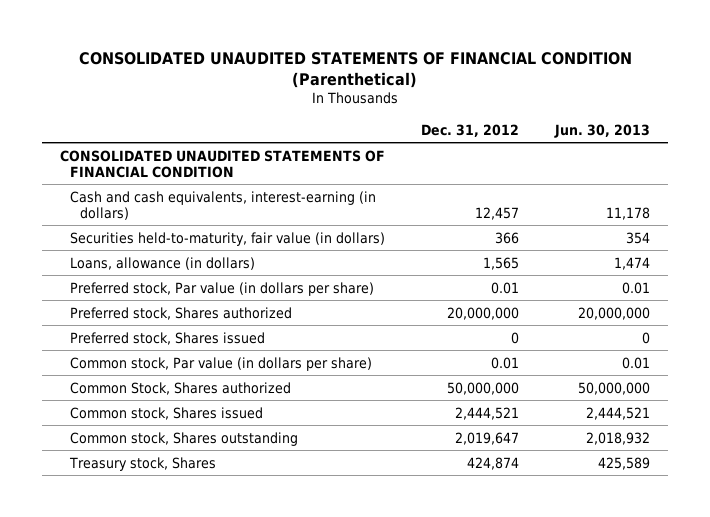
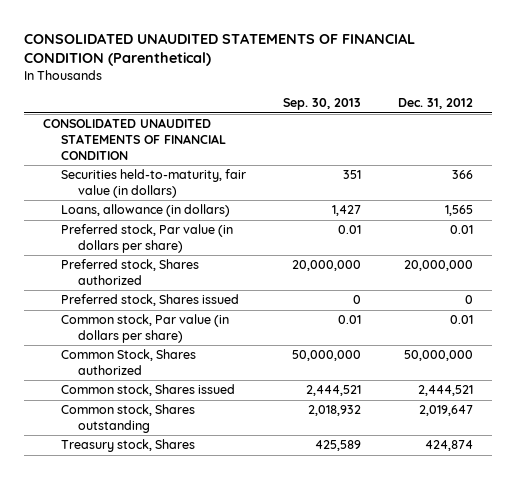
- | Dec. 31, 2012 | Jun. 30, 2013
+ | Sep. 30, 2013 | Dec. 31, 2012
- Cash and cash equivalents, interest-earning (in dollars) | 12,457 | 11,178

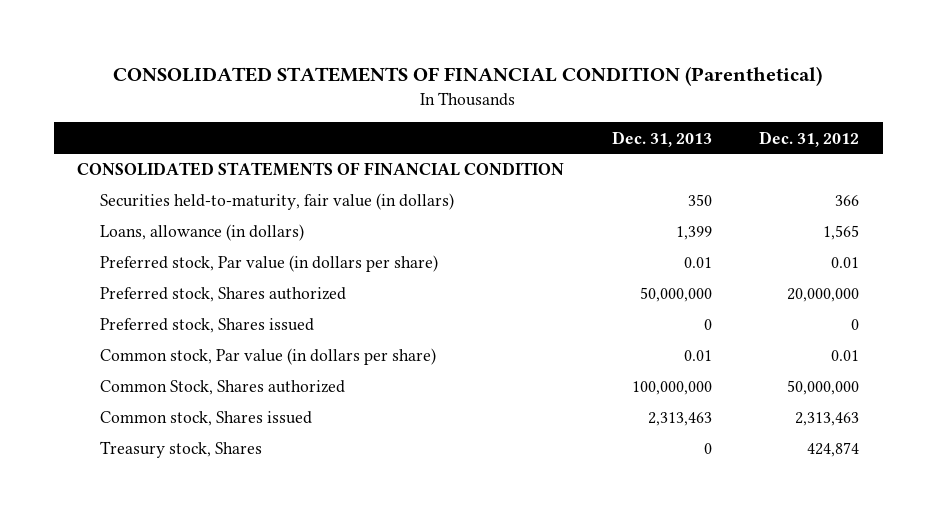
- CONSOLIDATED UNAUDITED STATEMENTS OF FINANCIAL CONDITION (Parenthetical)
+ CONSOLIDATED STATEMENTS OF FINANCIAL CONDITION (Parenthetical)
- | Sep. 30, 2013 | Dec. 31, 2012
+ | Dec. 31, 2013 | Dec. 31, 2012
- CONSOLIDATED UNAUDITED STATEMENTS OF FINANCIAL CONDITION
+ CONSOLIDATED STATEMENTS OF FINANCIAL CONDITION
- Common stock, Shares issued | 2,444,521 | 2,444,521
- Common stock, Shares outstanding | 2,018,932 | 2,019,647
+ Common stock, Shares issued | 2,313,463 | 2,313,463

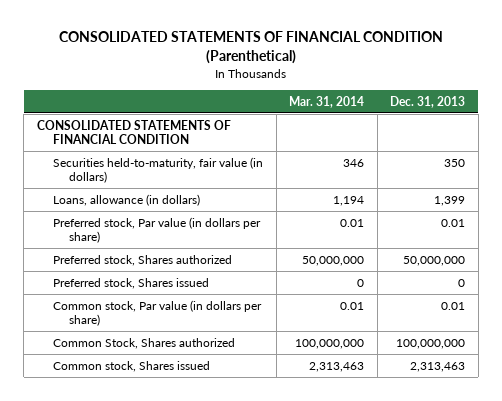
- | Dec. 31, 2013 | Dec. 31, 2012
+ | Mar. 31, 2014 | Dec. 31, 2013
- Treasury stock, Shares | 0 | 424,874

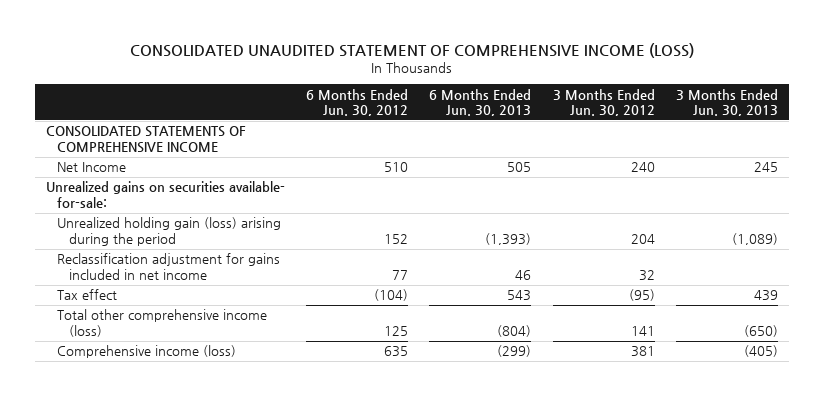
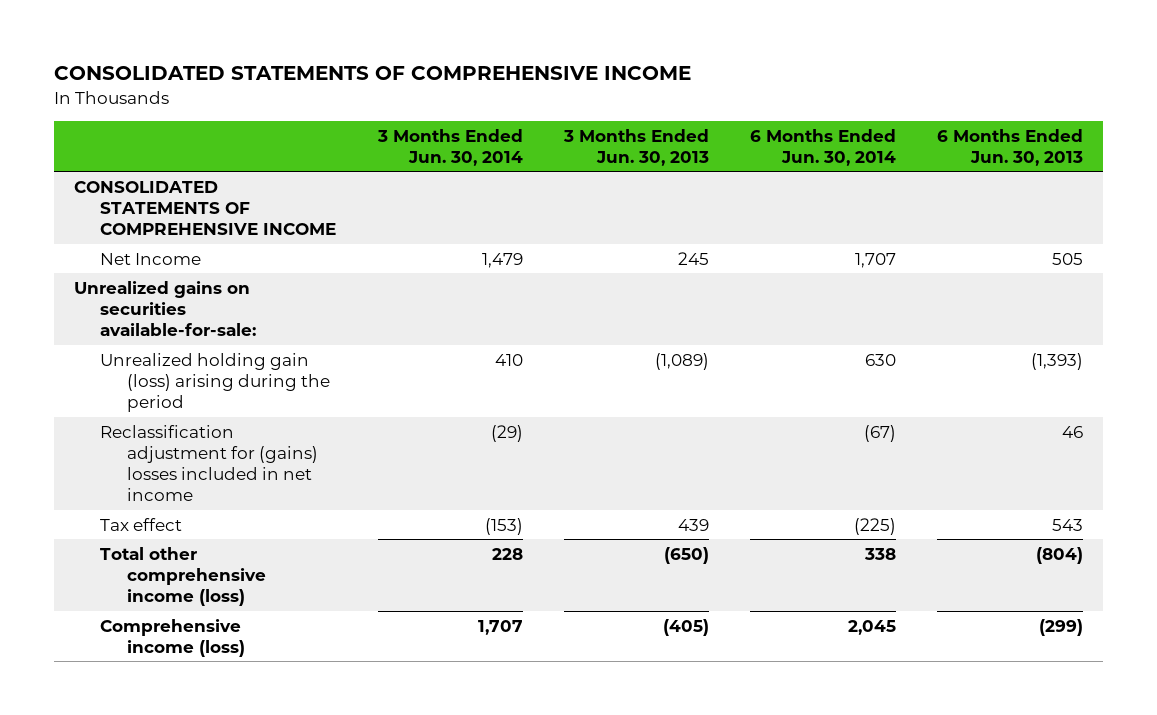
- CONSOLIDATED UNAUDITED STATEMENT OF COMPREHENSIVE INCOME (LOSS)
+ CONSOLIDATED STATEMENTS OF COMPREHENSIVE INCOME
- | 6 Months Ended Jun. 30, 2012 | 6 Months Ended Jun. 30, 2013 | 3 Months Ended Jun. 30, 2012 | 3 Months Ended Jun. 30, 2013
+ | 3 Months Ended Jun. 30, 2014 | 3 Months Ended Jun. 30, 2013 | 6 Months Ended Jun. 30, 2014 | 6 Months Ended Jun. 30, 2013
- Unrealized gains on securities available- for-sale:
+ Unrealized gains on securities available-for-sale:
- Reclassification adjustment for gains included in net income | 77 | 46 | 32 |
+ Reclassification adjustment for (gains) losses included in net income | (29) | | (67) | 46

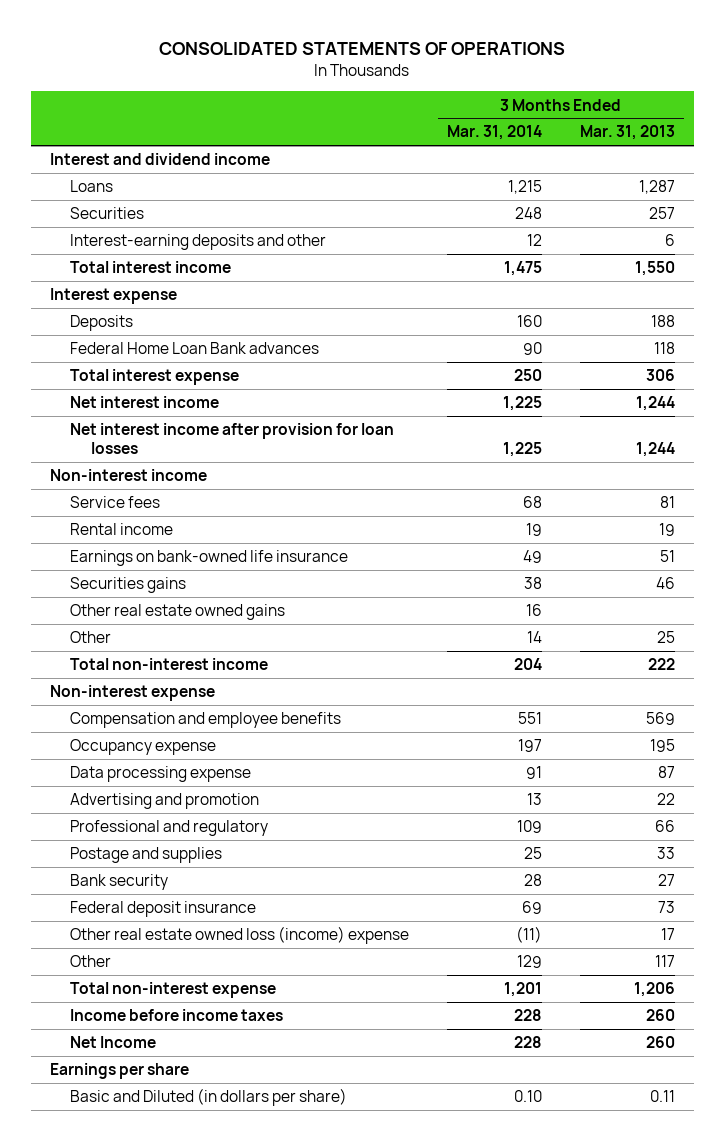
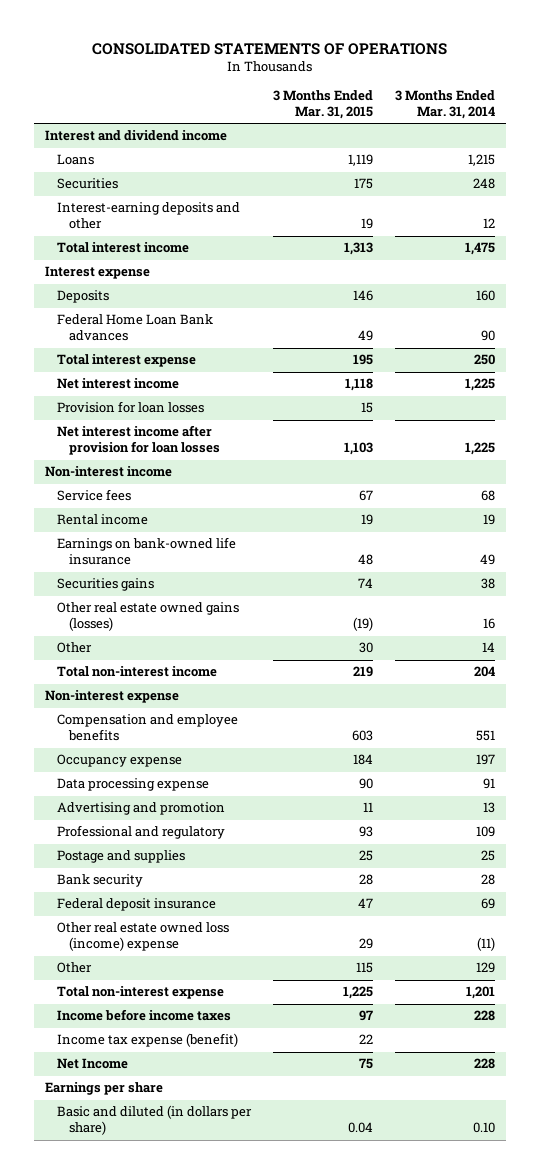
- | 3 Months Ended Mar. 31, 2014 | 3 Months Ended Mar. 31, 2013
+ | 3 Months Ended Mar. 31, 2015 | 3 Months Ended Mar. 31, 2014
+ Provision for loan losses | 15 |
- Other real estate owned gains | 16 |
+ Other real estate owned gains (losses) | (19) | 16
+ Income tax expense (benefit) | 22 |
- Basic and Diluted (in dollars per share) | 0.10 | 0.11
+ Basic and diluted (in dollars per share) | 0.04 | 0.10

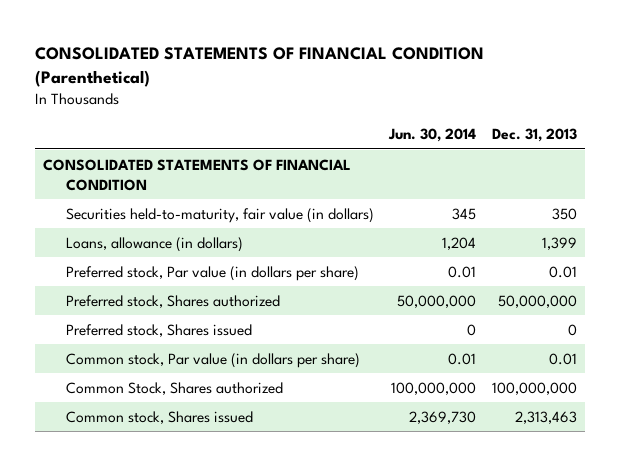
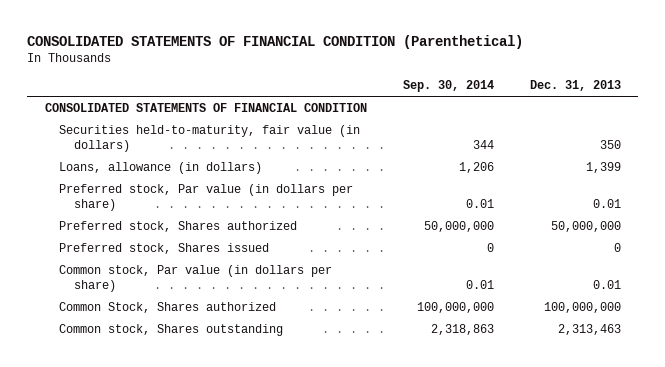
- | Jun. 30, 2014 | Dec. 31, 2013
+ | Sep. 30, 2014 | Dec. 31, 2013
- Common stock, Shares issued | 2,369,730 | 2,313,463
+ Common stock, Shares outstanding | 2,318,863 | 2,313,463

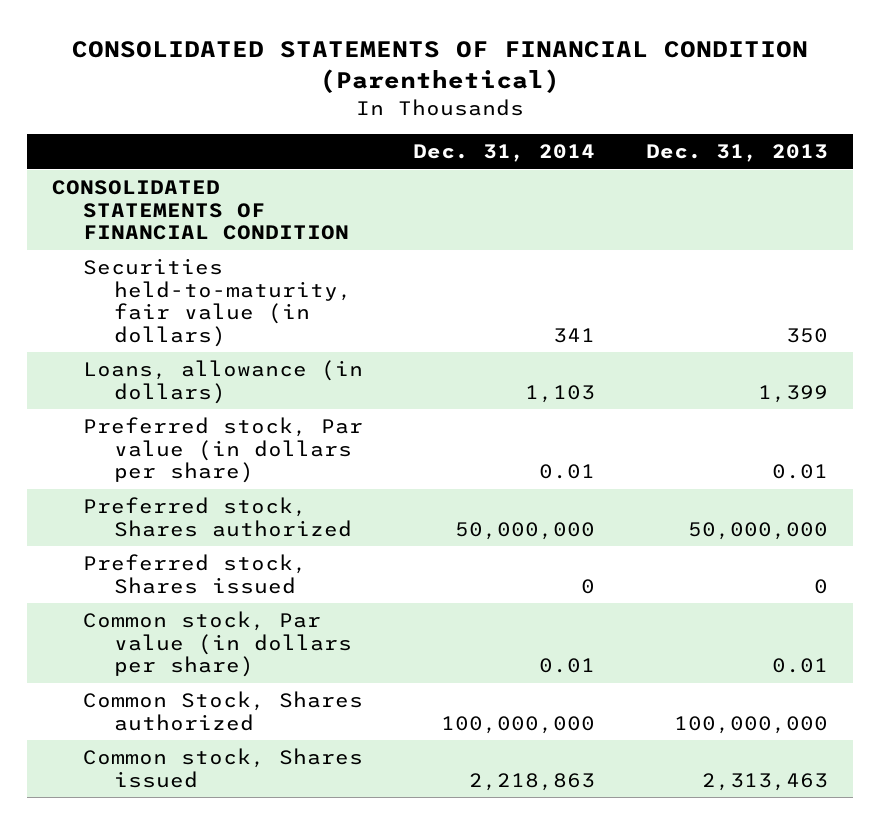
- | Sep. 30, 2014 | Dec. 31, 2013
+ | Dec. 31, 2014 | Dec. 31, 2013
- Common stock, Shares outstanding | 2,318,863 | 2,313,463
+ Common stock, Shares issued | 2,218,863 | 2,313,463

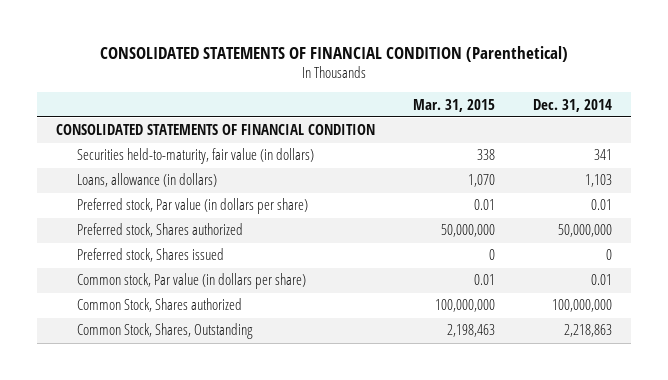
- | Dec. 31, 2014 | Dec. 31, 2013
+ | Mar. 31, 2015 | Dec. 31, 2014
- Common stock, Shares issued | 2,218,863 | 2,313,463
+ Common Stock, Shares, Outstanding | 2,198,463 | 2,218,863

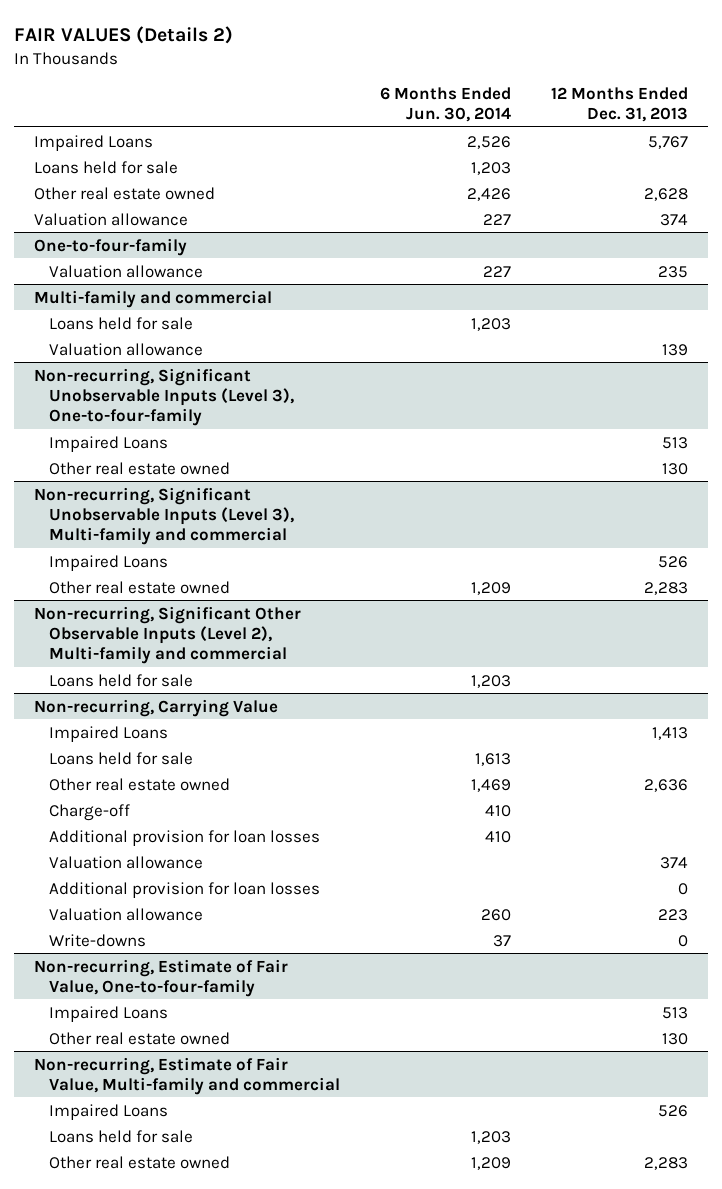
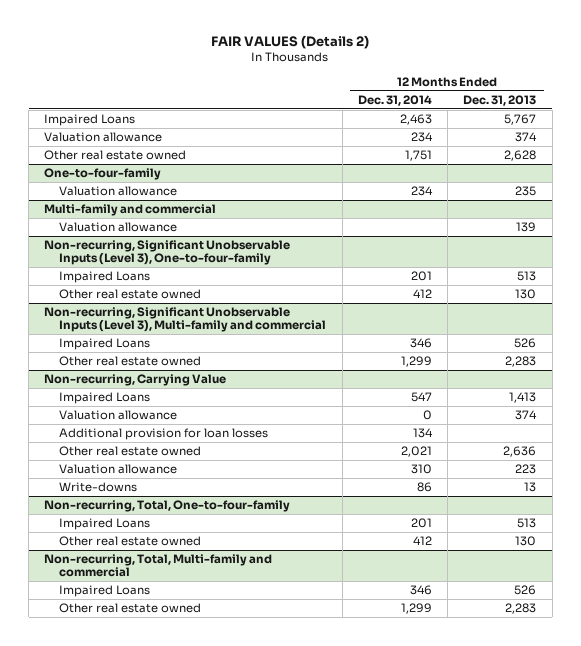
- | 6 Months Ended Jun. 30, 2014 | 12 Months Ended Dec. 31, 2013
+ | 12 Months Ended Dec. 31, 2014 | 12 Months Ended Dec. 31, 2013
- Loans held for sale | 1,203 |
moved down: Other real estate owned | 1,751 | 2,628
@ Multi-family and commercial
- Loans held for sale | 1,203 |
- Non-recurring, Significant Other Observable Inputs (Level 2), Multi-family and commercial
- Loans held for sale | 1,203 |
@ Non-recurring, Carrying Value
- Loans held for sale | 1,613 |
- Charge-off | 410 |
- Additional provision for loan losses | | 0
moved down: Additional provision for loan losses | 134 |
moved down: Other real estate owned | 2,021 | 2,636
- Write-downs | 37 | 0
- Non-recurring, Estimate of Fair Value, One-to-four-family
@ Non-recurring, Carrying Value
+ Write-downs | 86 | 13
+ Non-recurring, Total, One-to-four-family
- Non-recurring, Estimate of Fair Value, Multi-family and commercial
+ Non-recurring, Total, Multi-family and commercial
- Loans held for sale | 1,203 |

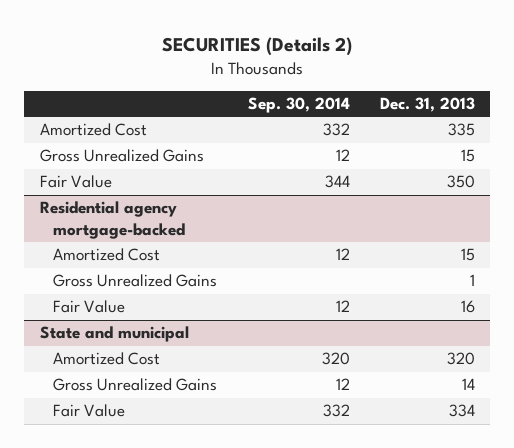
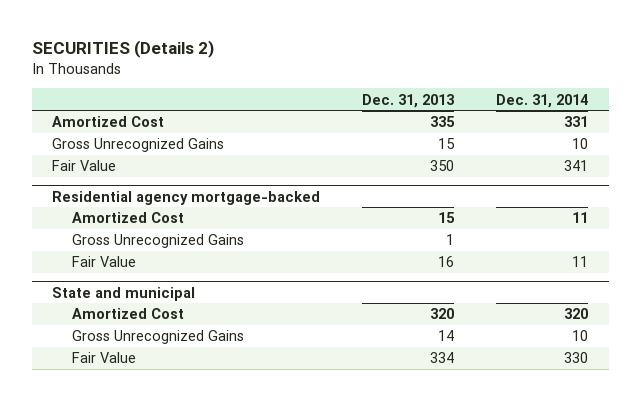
- | Sep. 30, 2014 | Dec. 31, 2013
+ | Dec. 31, 2013 | Dec. 31, 2014
- Gross Unrealized Gains | 12 | 15
+ Gross Unrecognized Gains | 15 | 10
@ Residential agency mortgage-backed
- Gross Unrealized Gains | | 1
+ Gross Unrecognized Gains | 1 |
@ State and municipal
- Gross Unrealized Gains | 12 | 14
+ Gross Unrecognized Gains | 14 | 10

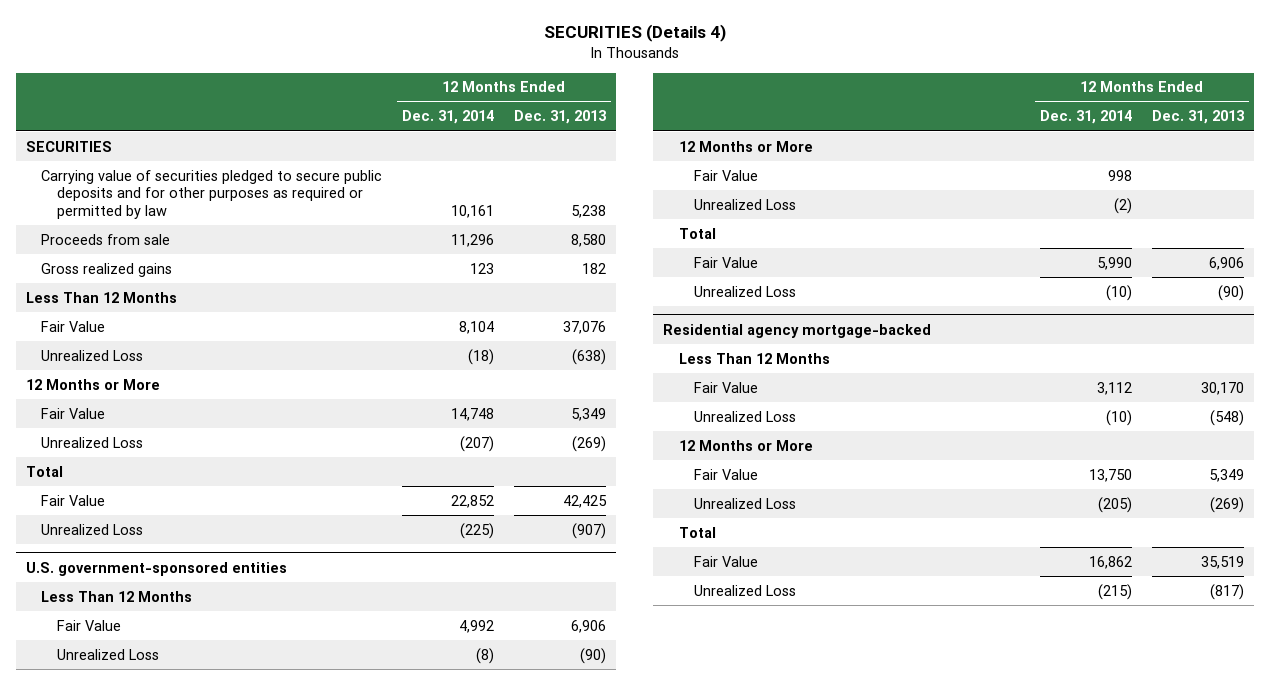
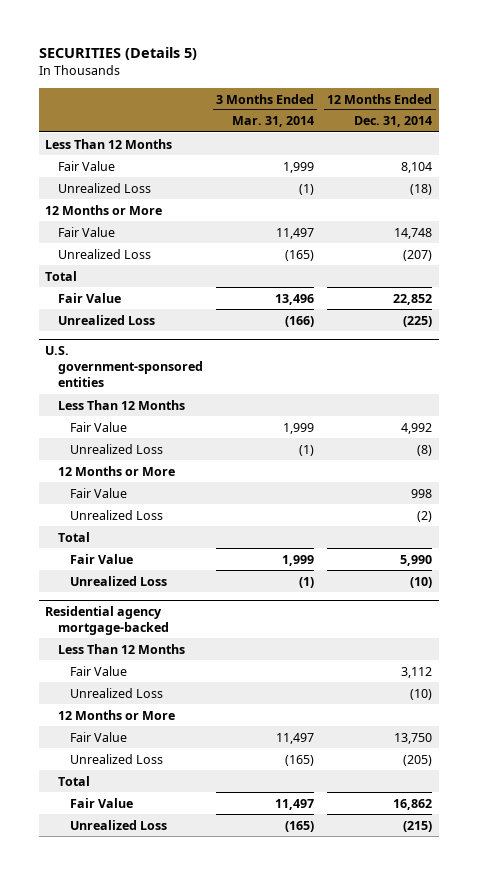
- SECURITIES (Details 4)
+ SECURITIES (Details 5)
- | 12 Months Ended Dec. 31, 2014 | 12 Months Ended Dec. 31, 2013
+ | 3 Months Ended Mar. 31, 2014 | 12 Months Ended Dec. 31, 2014
- SECURITIES
- Carrying value of securities pledged to secure public deposits and for other purposes as required or permitted by law | 10,161 | 5,238
- Proceeds from sale | 11,296 | 8,580
- Gross realized gains | 123 | 182

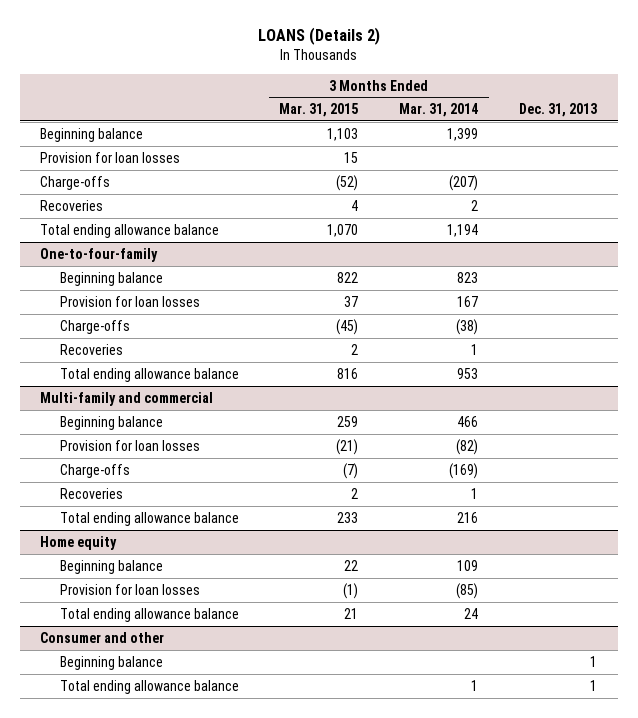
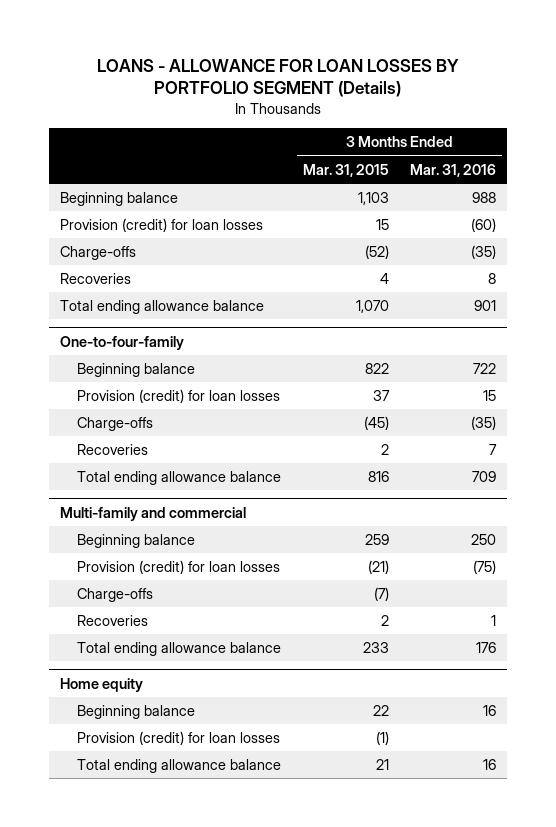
- LOANS (Details 2)
+ LOANS - ALLOWANCE FOR LOAN LOSSES BY PORTFOLIO SEGMENT (Details)
- | 3 Months Ended Mar. 31, 2015 | 3 Months Ended Mar. 31, 2014 | Dec. 31, 2013
+ | 3 Months Ended Mar. 31, 2015 | 3 Months Ended Mar. 31, 2016
- Provision for loan losses | 15 | |
+ Provision (credit) for loan losses | 15 | (60)
@ One-to-four-family
- Provision for loan losses | 37 | 167 |
+ Provision (credit) for loan losses | 37 | 15
@ Multi-family and commercial
- Provision for loan losses | (21) | (82) |
+ Provision (credit) for loan losses | (21) | (75)
@ Home equity
- Provision for loan losses | (1) | (85) |
+ Provision (credit) for loan losses | (1) |
- Consumer and other
- Beginning balance | | | 1
- Total ending allowance balance | | 1 | 1

